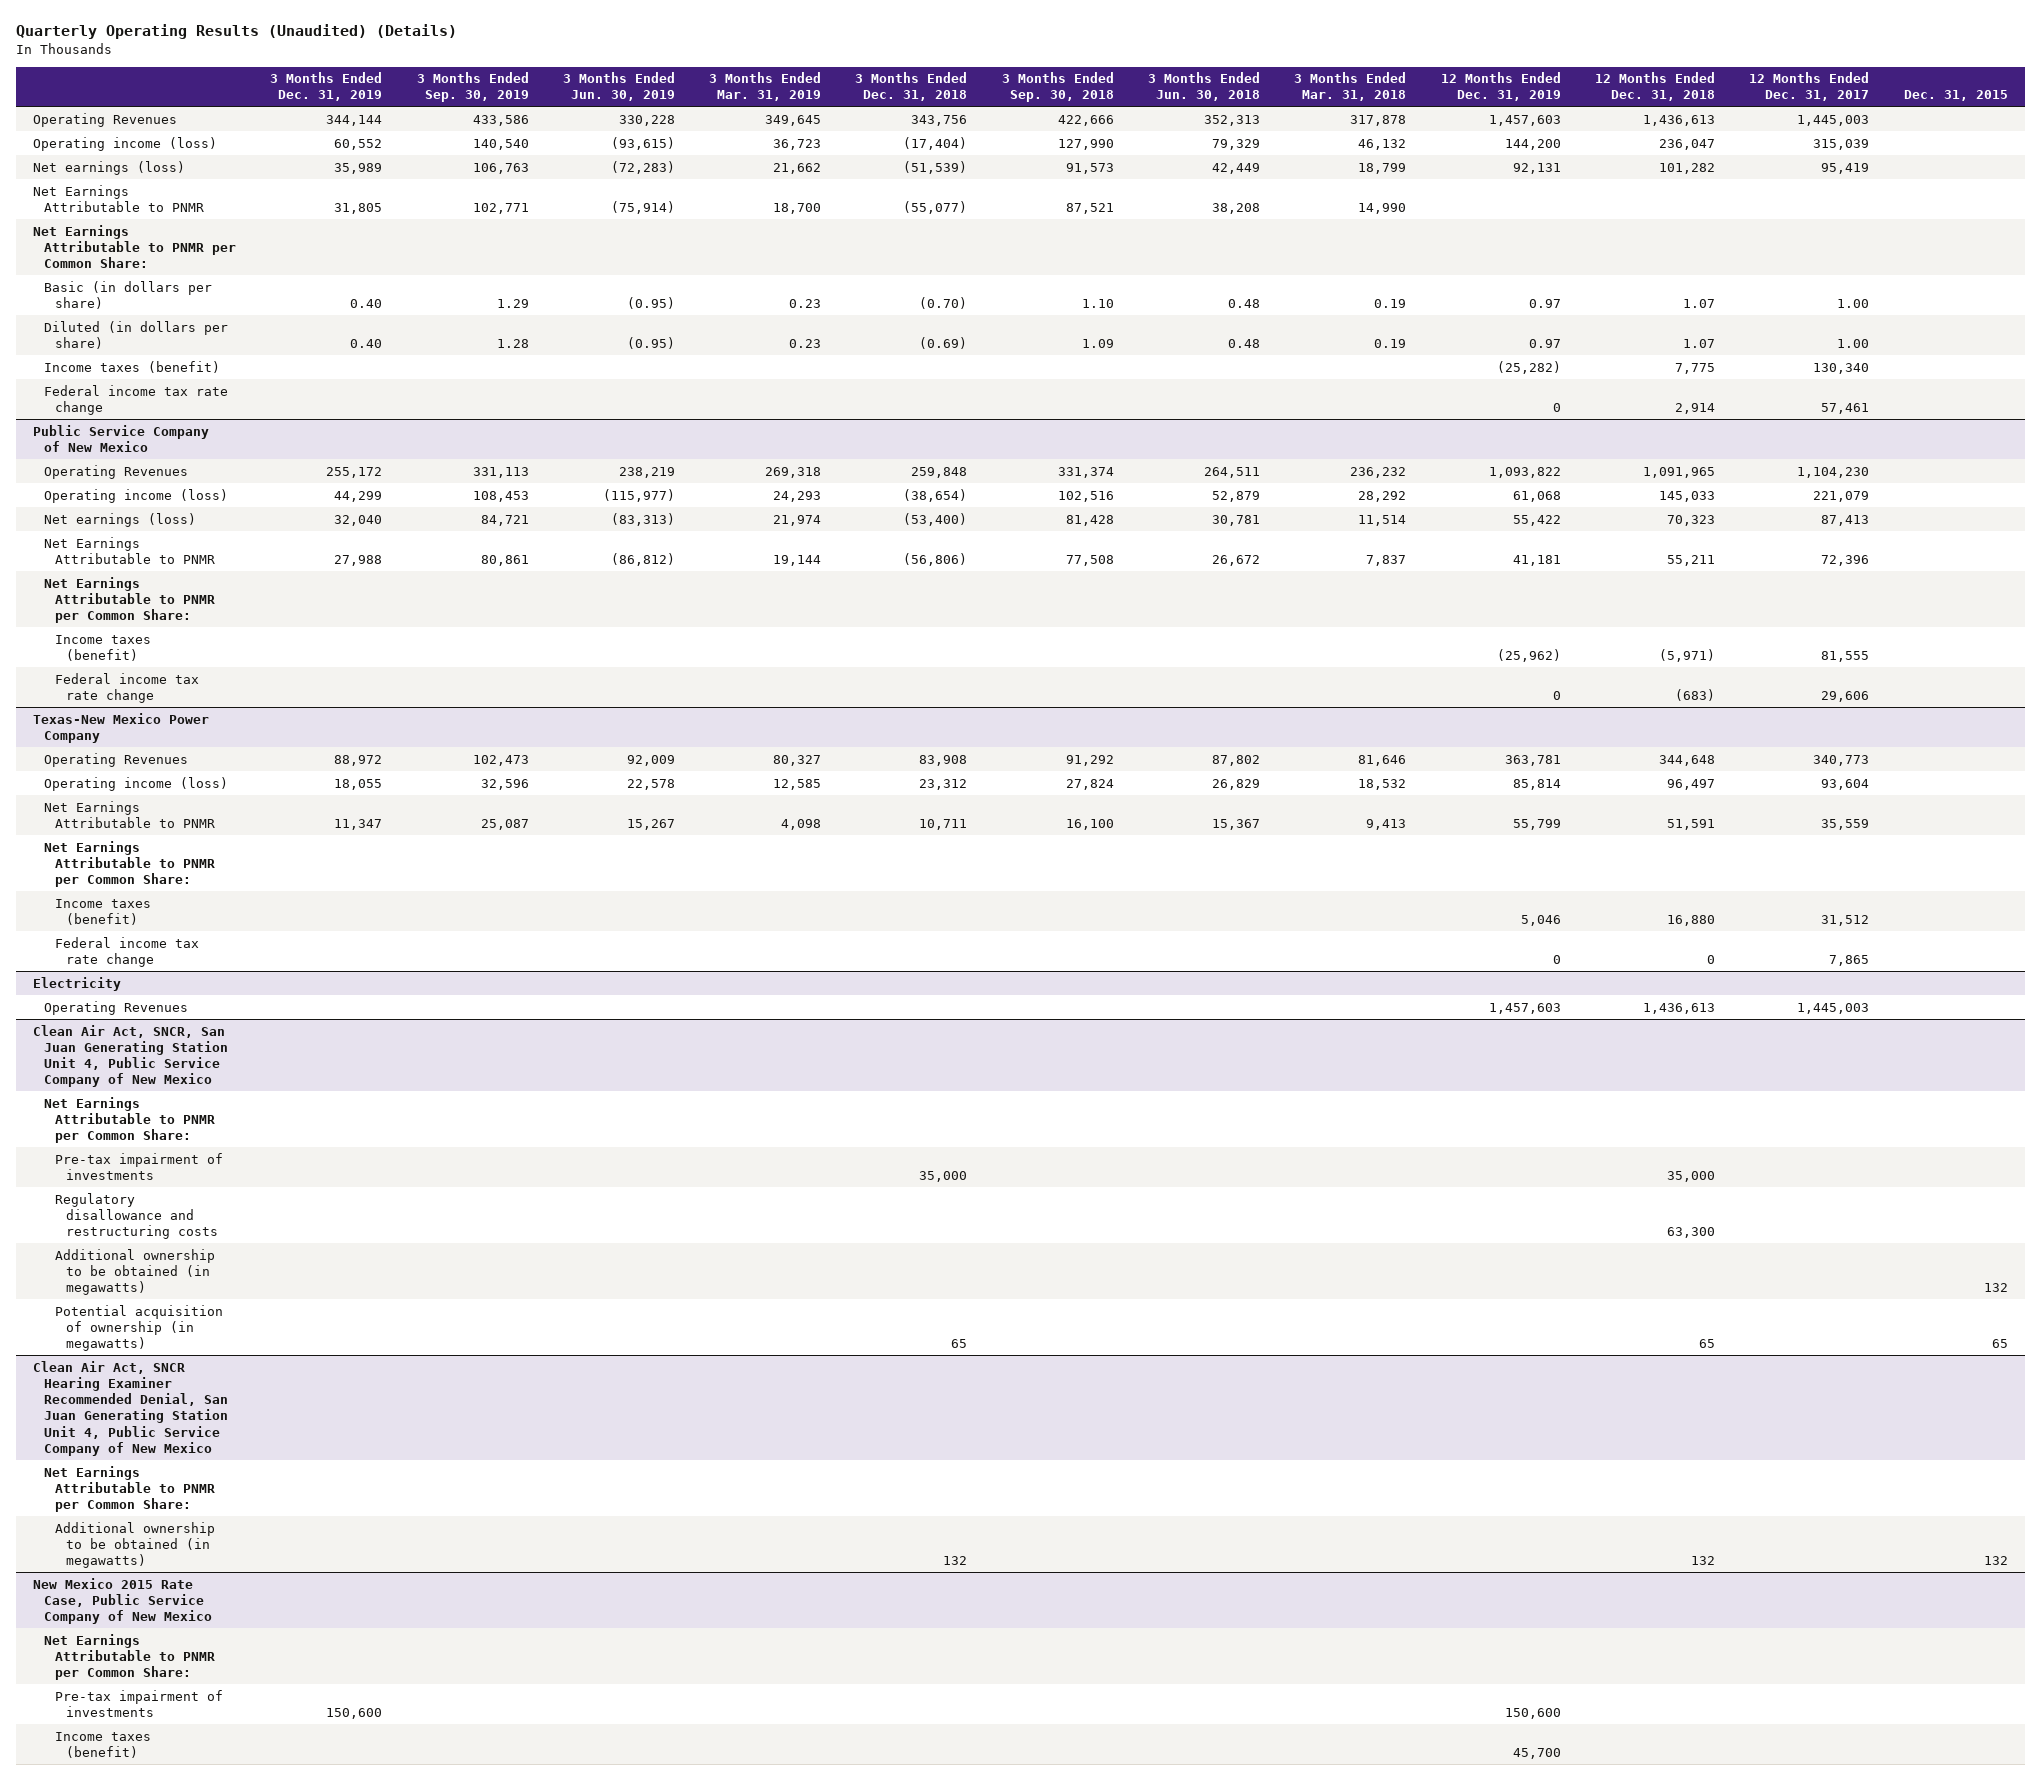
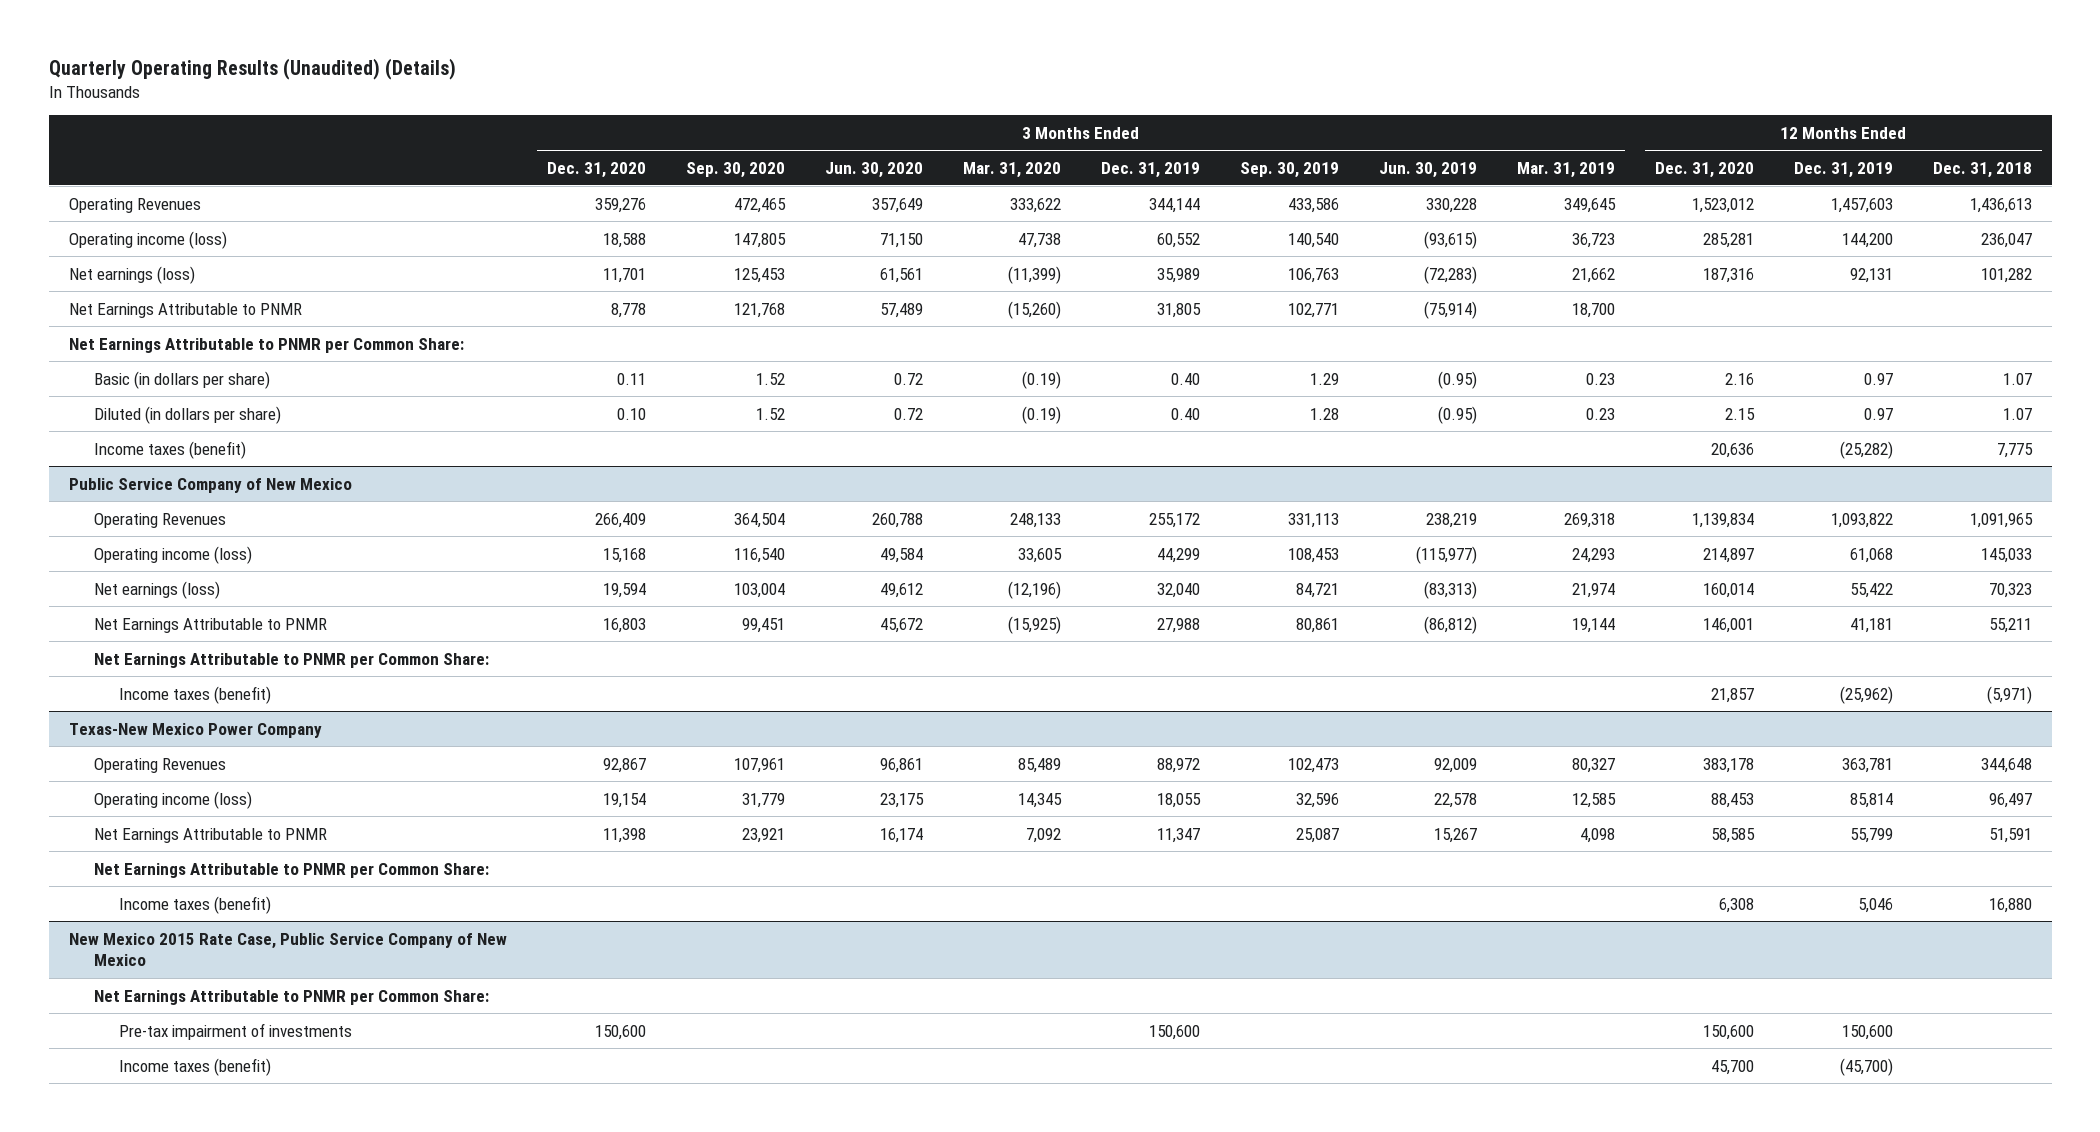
- | 3 Months Ended Dec. 31, 2019 | 3 Months Ended Sep. 30, 2019 | 3 Months Ended Jun. 30, 2019 | 3 Months Ended Mar. 31, 2019 | 3 Months Ended Dec. 31, 2018 | 3 Months Ended Sep. 30, 2018 | 3 Months Ended Jun. 30, 2018 | 3 Months Ended Mar. 31, 2018 | 12 Months Ended Dec. 31, 2019 | 12 Months Ended Dec. 31, 2018 | 12 Months Ended Dec. 31, 2017 | Dec. 31, 2015
+ | 3 Months Ended Dec. 31, 2020 | 3 Months Ended Sep. 30, 2020 | 3 Months Ended Jun. 30, 2020 | 3 Months Ended Mar. 31, 2020 | 3 Months Ended Dec. 31, 2019 | 3 Months Ended Sep. 30, 2019 | 3 Months Ended Jun. 30, 2019 | 3 Months Ended Mar. 31, 2019 | 12 Months Ended Dec. 31, 2020 | 12 Months Ended Dec. 31, 2019 | 12 Months Ended Dec. 31, 2018
- Federal income tax rate change | | | | | | | | | 0 | 2,914 | 57,461 |
@ Public Service Company of New Mexico
- Federal income tax rate change | | | | | | | | | 0 | (683) | 29,606 |
@ Texas-New Mexico Power Company
- Federal income tax rate change | | | | | | | | | 0 | 0 | 7,865 |
- Electricity
- Operating Revenues | | | | | | | | | 1,457,603 | 1,436,613 | 1,445,003 |
- Clean Air Act, SNCR, San Juan Generating Station Unit 4, Public Service Company of New Mexico
- Net Earnings Attributable to PNMR per Common Share:
- Pre-tax impairment of investments | | | | | 35,000 | | | | | 35,000 | |
- Regulatory disallowance and restructuring costs | | | | | | | | | | 63,300 | |
- Additional ownership to be obtained (in megawatts) | | | | | | | | | | | | 132
- Potential acquisition of ownership (in megawatts) | | | | | 65 | | | | | 65 | | 65
- Clean Air Act, SNCR Hearing Examiner Recommended Denial, San Juan Generating Station Unit 4, Public Service Company of New Mexico
- Net Earnings Attributable to PNMR per Common Share:
- Additional ownership to be obtained (in megawatts) | | | | | 132 | | | | | 132 | | 132
@ New Mexico 2015 Rate Case, Public Service Company of New Mexico
- Income taxes (benefit) | | | | | | | | | 45,700 | | |
+ Income taxes (benefit) | | | | | | | | | 45,700 | (45,700) |

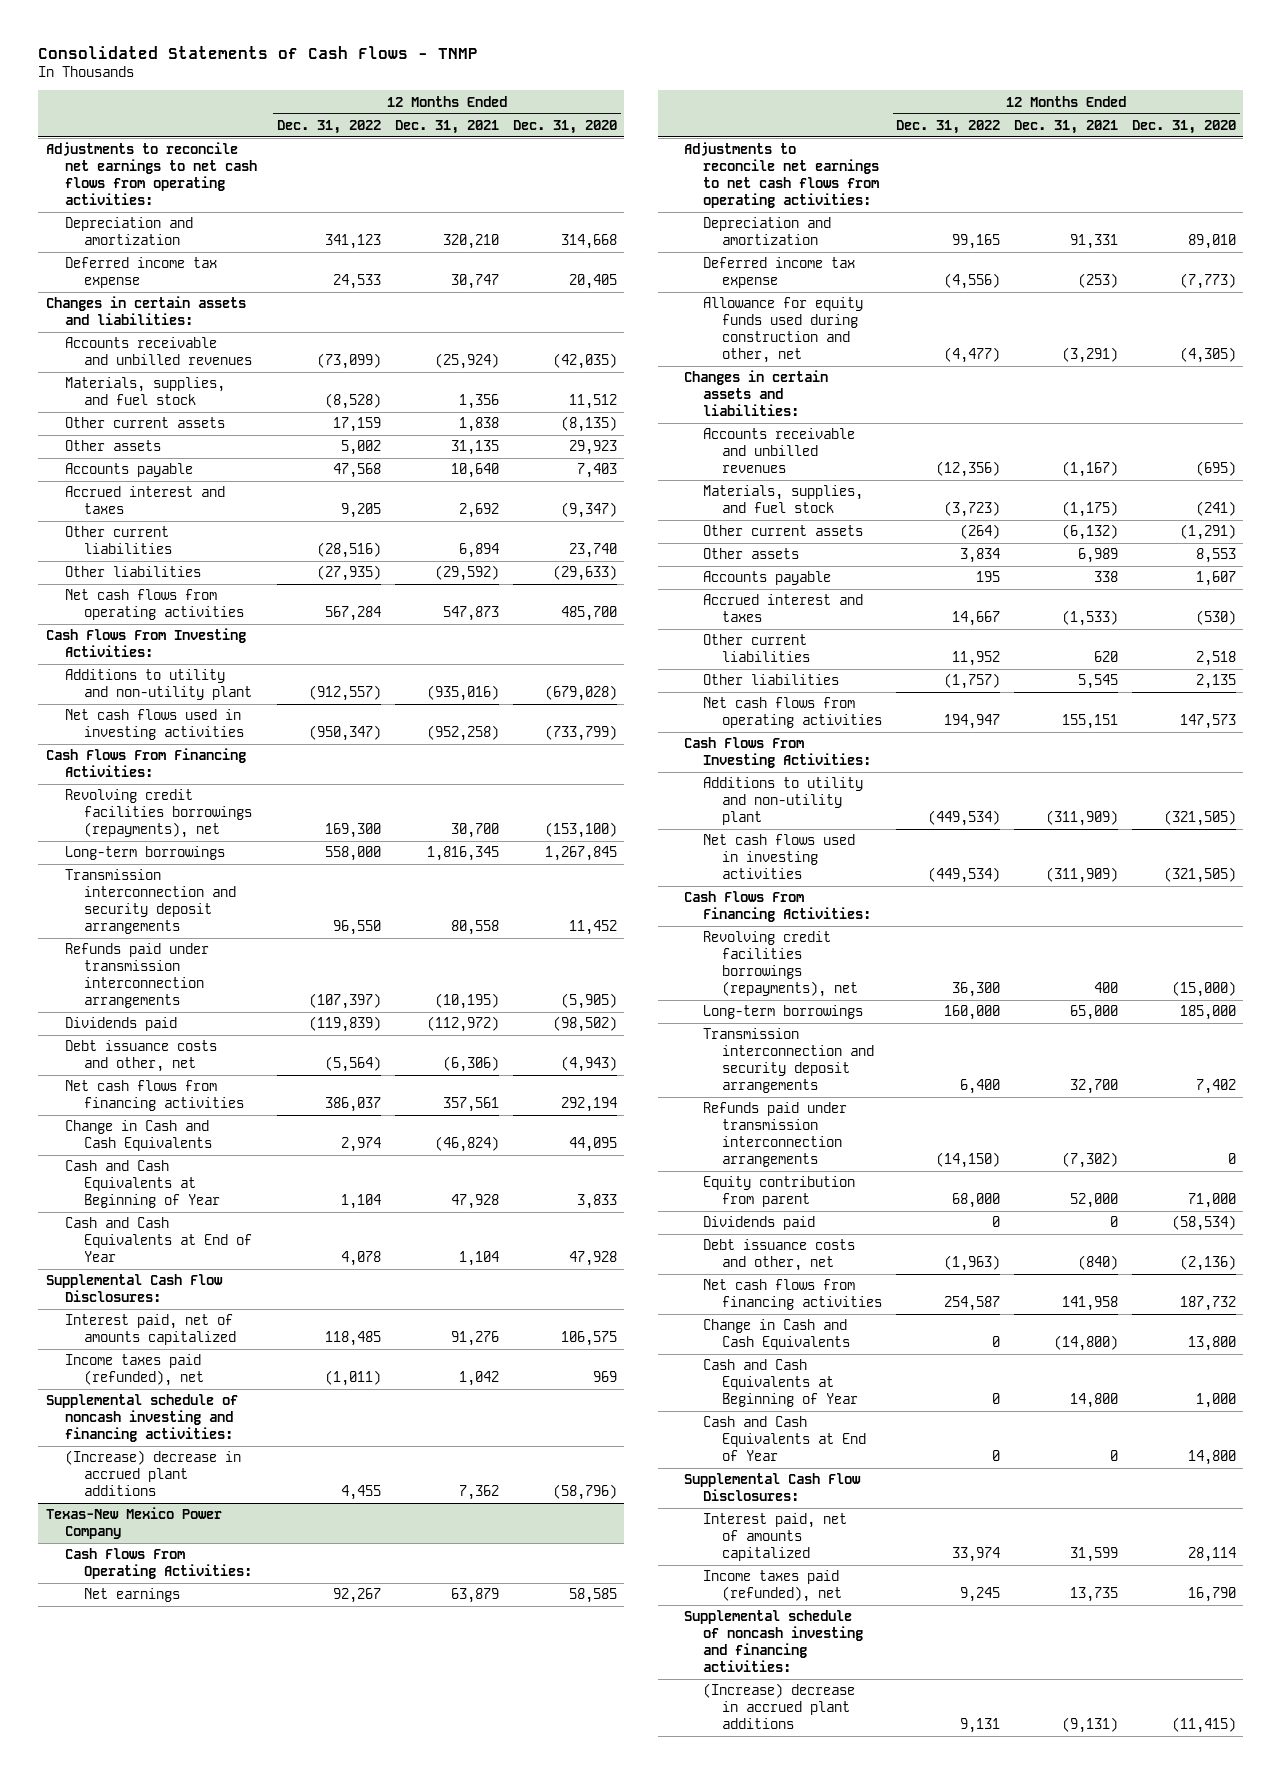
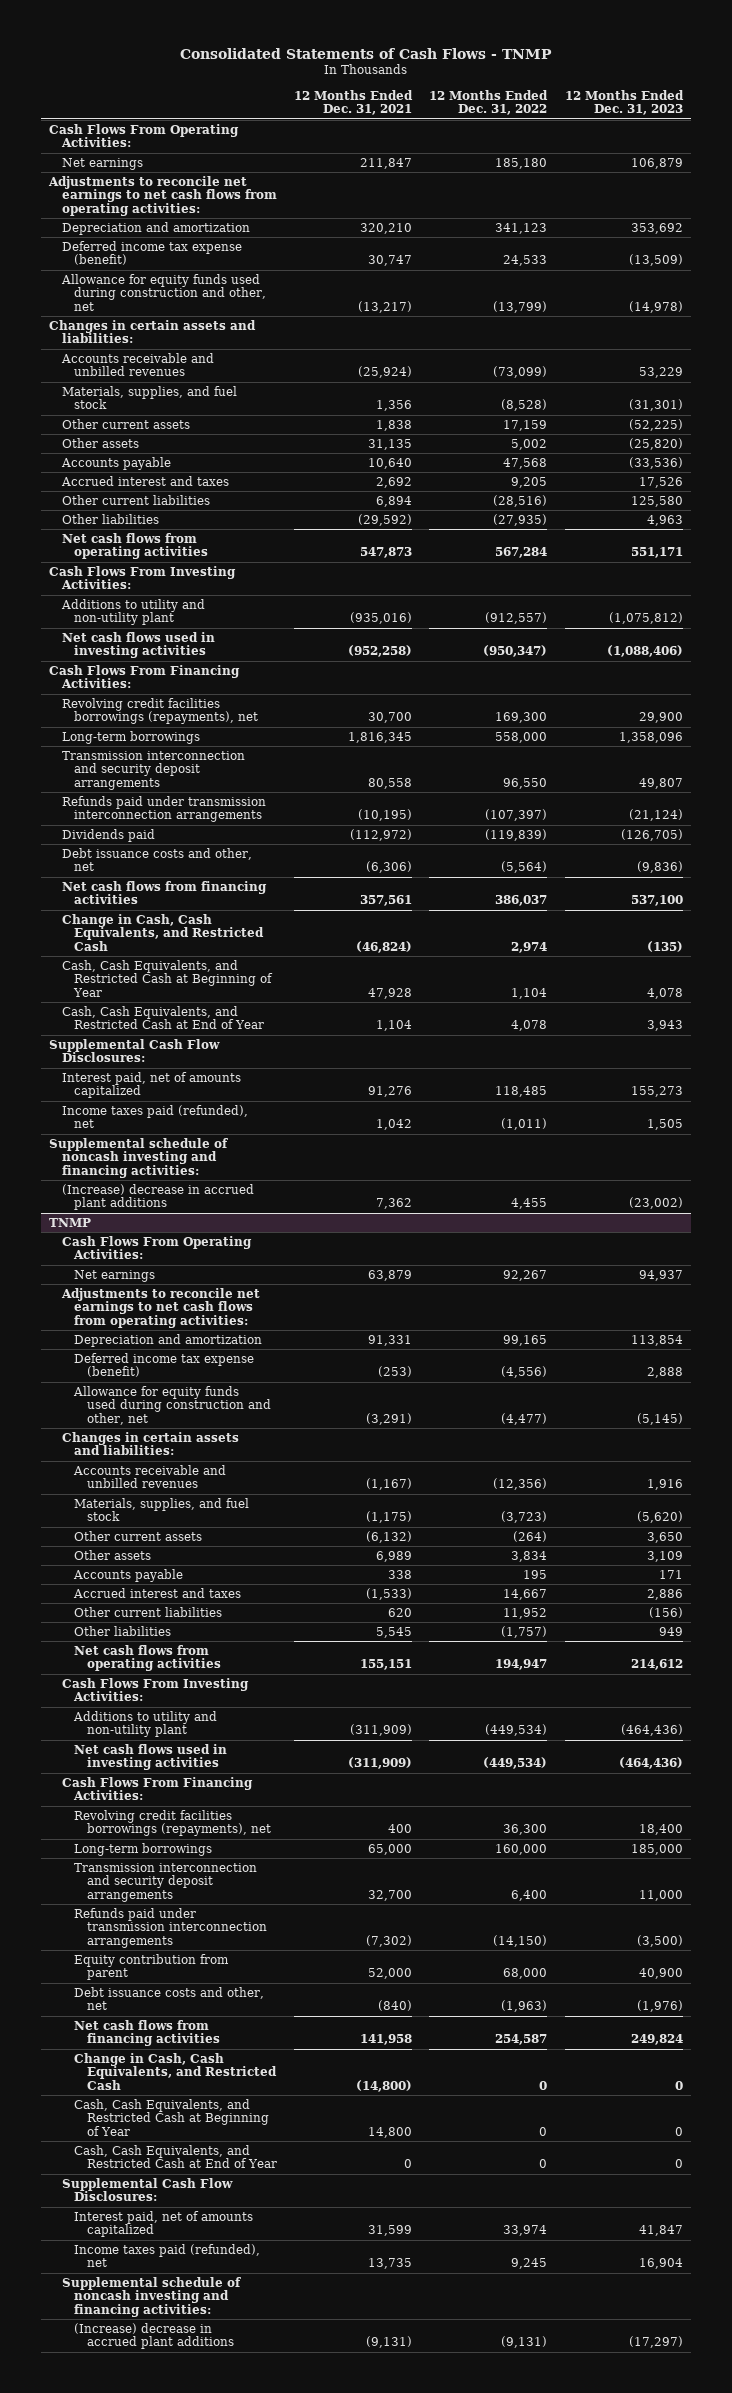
- | 12 Months Ended Dec. 31, 2022 | 12 Months Ended Dec. 31, 2021 | 12 Months Ended Dec. 31, 2020
+ | 12 Months Ended Dec. 31, 2021 | 12 Months Ended Dec. 31, 2022 | 12 Months Ended Dec. 31, 2023
+ Cash Flows From Operating Activities:
+ Net earnings | 211,847 | 185,180 | 106,879
- Deferred income tax expense | 24,533 | 30,747 | 20,405
+ Deferred income tax expense (benefit) | 30,747 | 24,533 | (13,509)
+ Allowance for equity funds used during construction and other, net | (13,217) | (13,799) | (14,978)
- Change in Cash and Cash Equivalents | 2,974 | (46,824) | 44,095
- Cash and Cash Equivalents at Beginning of Year | 1,104 | 47,928 | 3,833
- Cash and Cash Equivalents at End of Year | 4,078 | 1,104 | 47,928
+ Change in Cash, Cash Equivalents, and Restricted Cash | (46,824) | 2,974 | (135)
+ Cash, Cash Equivalents, and Restricted Cash at Beginning of Year | 47,928 | 1,104 | 4,078
+ Cash, Cash Equivalents, and Restricted Cash at End of Year | 1,104 | 4,078 | 3,943
- Texas-New Mexico Power Company
+ TNMP
- Deferred income tax expense | (4,556) | (253) | (7,773)
+ Deferred income tax expense (benefit) | (253) | (4,556) | 2,888
- Dividends paid | 0 | 0 | (58,534)
- Change in Cash and Cash Equivalents | 0 | (14,800) | 13,800
- Cash and Cash Equivalents at Beginning of Year | 0 | 14,800 | 1,000
- Cash and Cash Equivalents at End of Year | 0 | 0 | 14,800
+ Change in Cash, Cash Equivalents, and Restricted Cash | (14,800) | 0 | 0
+ Cash, Cash Equivalents, and Restricted Cash at Beginning of Year | 14,800 | 0 | 0
+ Cash, Cash Equivalents, and Restricted Cash at End of Year | 0 | 0 | 0
- (Increase) decrease in accrued plant additions | 9,131 | (9,131) | (11,415)
+ (Increase) decrease in accrued plant additions | (9,131) | (9,131) | (17,297)

